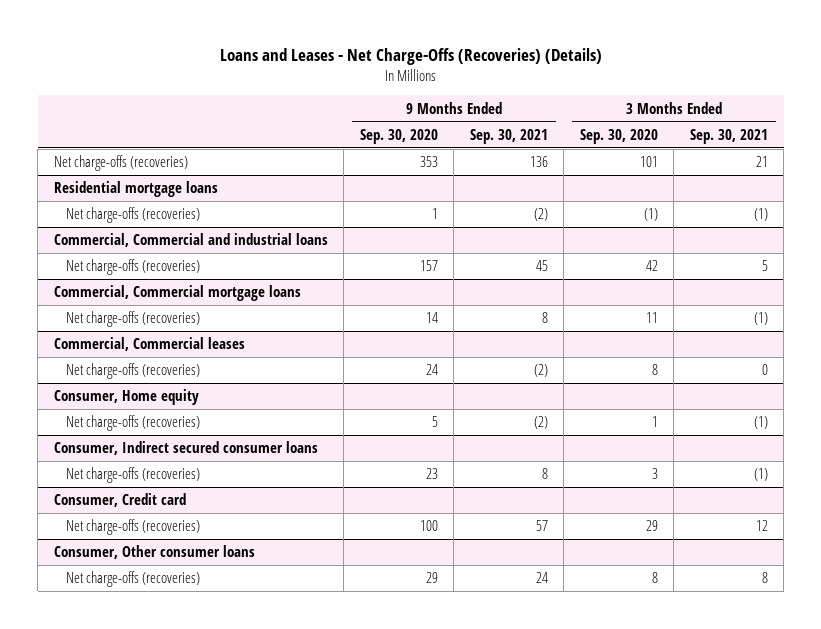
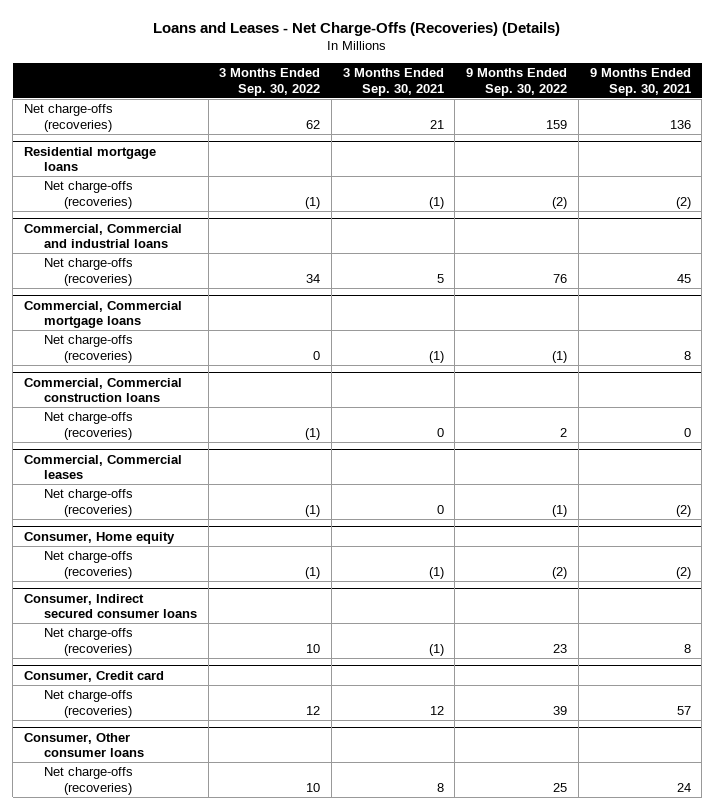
- | 9 Months Ended Sep. 30, 2020 | 9 Months Ended Sep. 30, 2021 | 3 Months Ended Sep. 30, 2020 | 3 Months Ended Sep. 30, 2021
+ | 3 Months Ended Sep. 30, 2022 | 3 Months Ended Sep. 30, 2021 | 9 Months Ended Sep. 30, 2022 | 9 Months Ended Sep. 30, 2021
+ Commercial, Commercial construction loans
+ Net charge-offs (recoveries) | (1) | 0 | 2 | 0

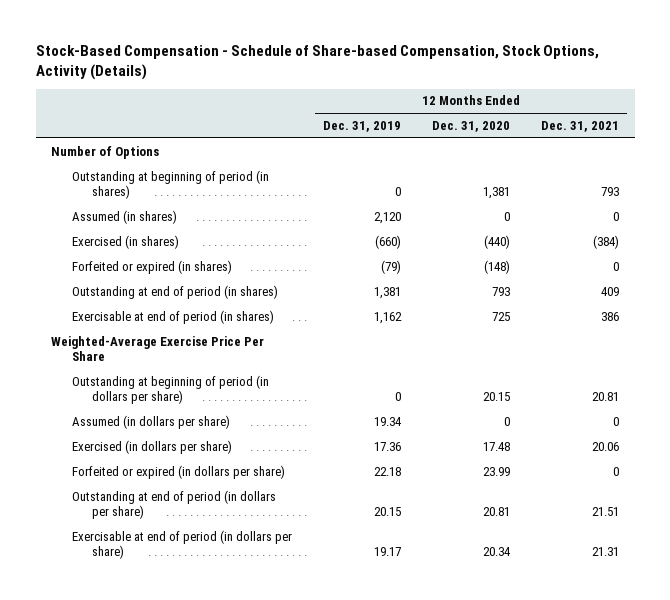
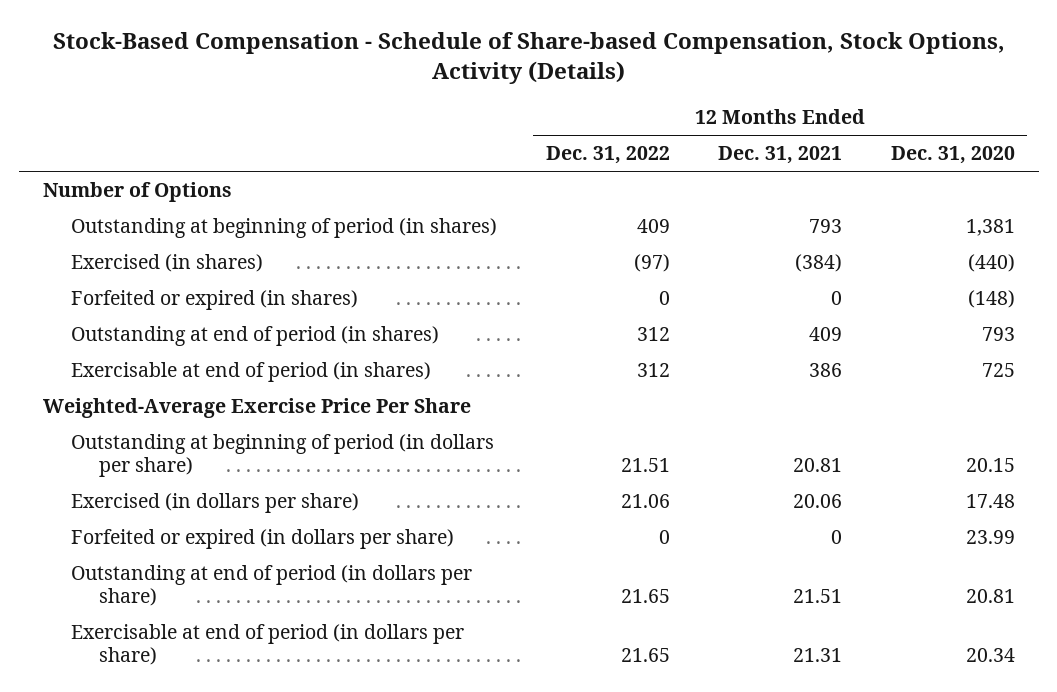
- | 12 Months Ended Dec. 31, 2019 | 12 Months Ended Dec. 31, 2020 | 12 Months Ended Dec. 31, 2021
+ | 12 Months Ended Dec. 31, 2022 | 12 Months Ended Dec. 31, 2021 | 12 Months Ended Dec. 31, 2020
- Assumed (in shares) | 2,120 | 0 | 0
- Assumed (in dollars per share) | 19.34 | 0 | 0

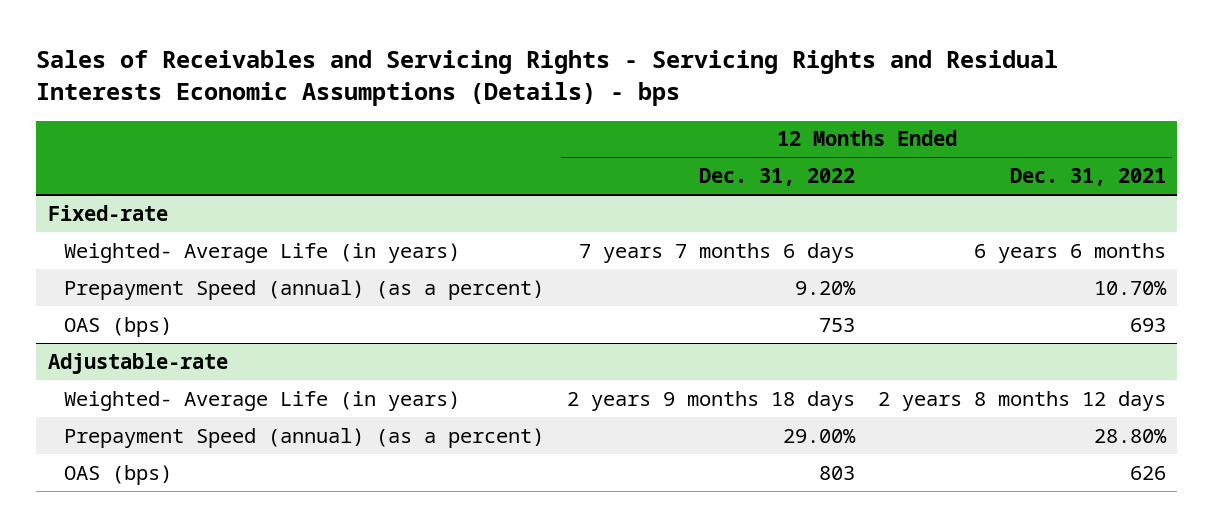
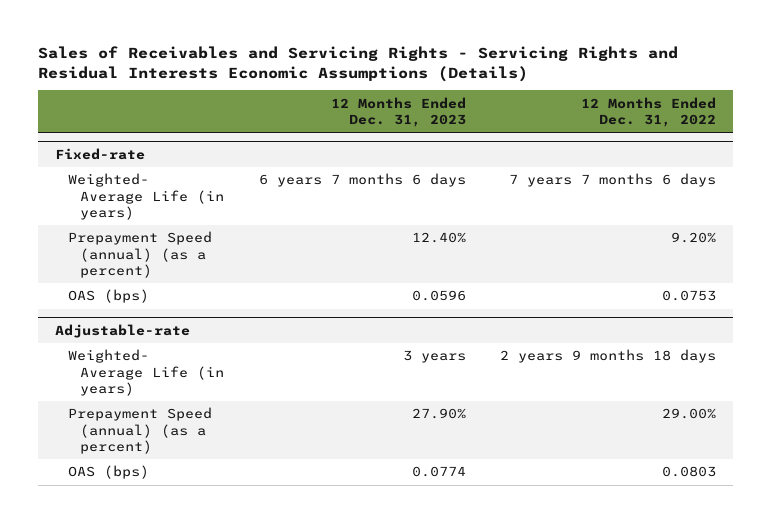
- Sales of Receivables and Servicing Rights - Servicing Rights and Residual Interests Economic Assumptions (Details) - bps
+ Sales of Receivables and Servicing Rights - Servicing Rights and Residual Interests Economic Assumptions (Details)
- | 12 Months Ended Dec. 31, 2022 | 12 Months Ended Dec. 31, 2021
+ | 12 Months Ended Dec. 31, 2023 | 12 Months Ended Dec. 31, 2022
@ Fixed-rate
- OAS (bps) | 753 | 693
+ OAS (bps) | 0.0596 | 0.0753
@ Adjustable-rate
- OAS (bps) | 803 | 626
+ OAS (bps) | 0.0774 | 0.0803

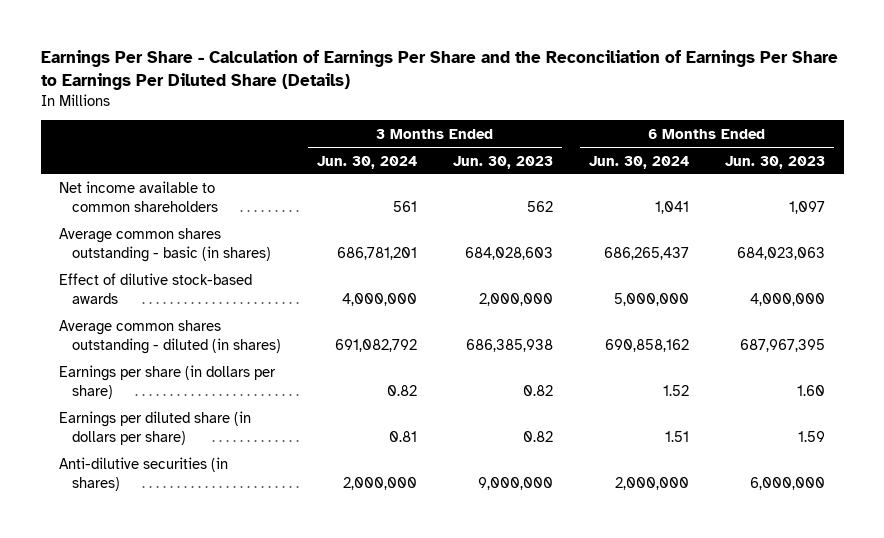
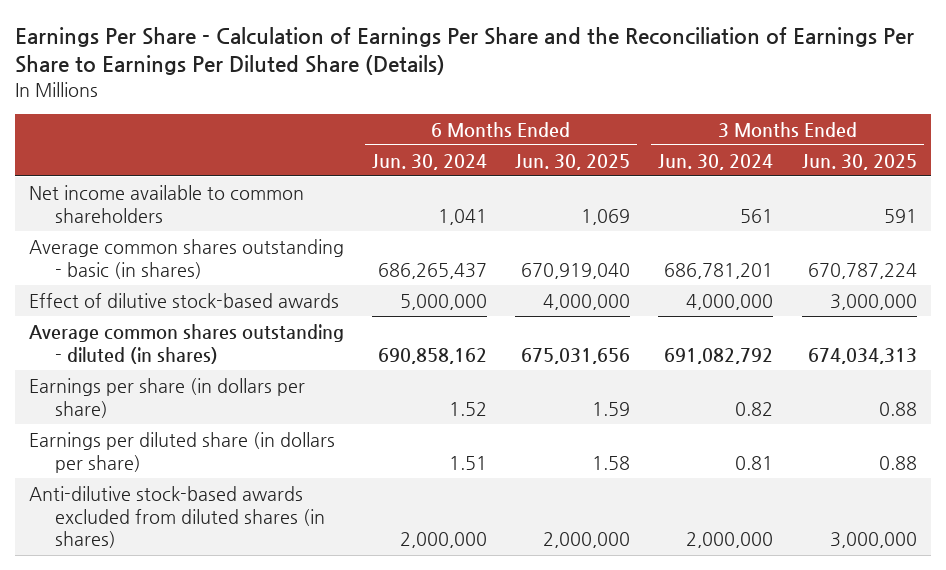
- | 3 Months Ended Jun. 30, 2024 | 3 Months Ended Jun. 30, 2023 | 6 Months Ended Jun. 30, 2024 | 6 Months Ended Jun. 30, 2023
+ | 6 Months Ended Jun. 30, 2024 | 6 Months Ended Jun. 30, 2025 | 3 Months Ended Jun. 30, 2024 | 3 Months Ended Jun. 30, 2025
- Anti-dilutive securities (in shares) | 2,000,000 | 9,000,000 | 2,000,000 | 6,000,000
+ Anti-dilutive stock-based awards excluded from diluted shares (in shares) | 2,000,000 | 2,000,000 | 2,000,000 | 3,000,000

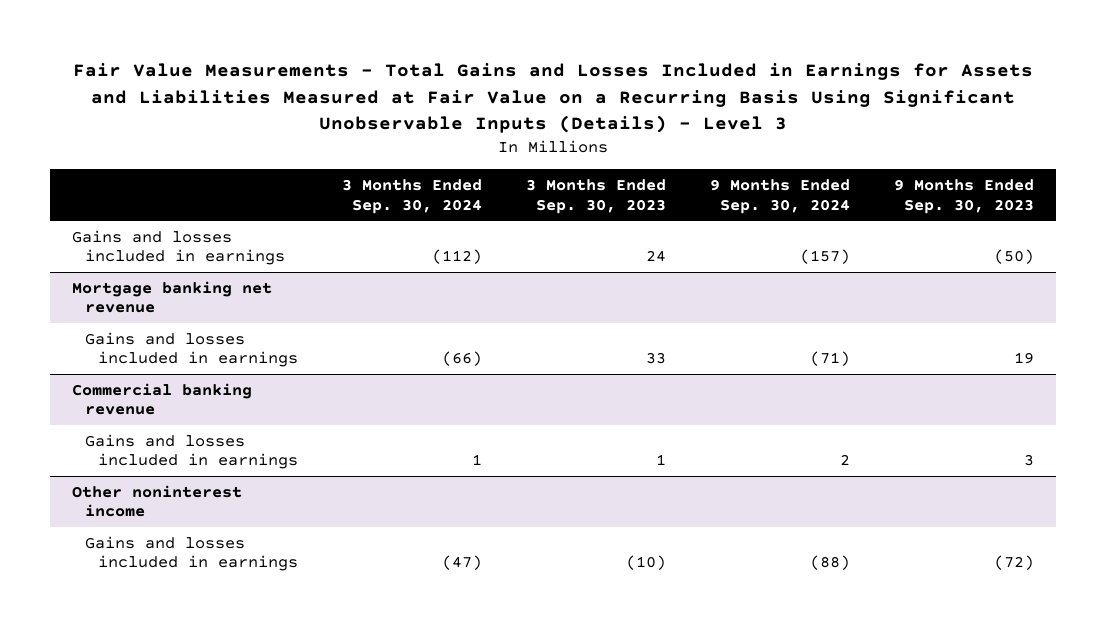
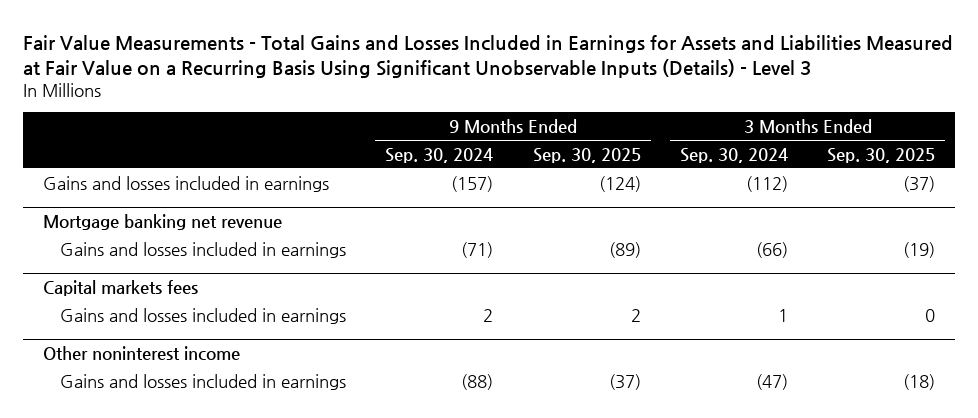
- | 3 Months Ended Sep. 30, 2024 | 3 Months Ended Sep. 30, 2023 | 9 Months Ended Sep. 30, 2024 | 9 Months Ended Sep. 30, 2023
+ | 9 Months Ended Sep. 30, 2024 | 9 Months Ended Sep. 30, 2025 | 3 Months Ended Sep. 30, 2024 | 3 Months Ended Sep. 30, 2025
- Commercial banking revenue
+ Capital markets fees

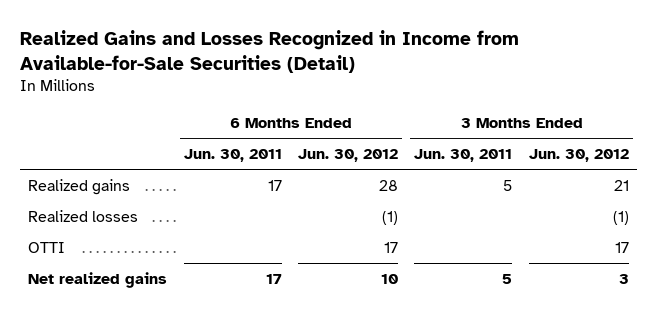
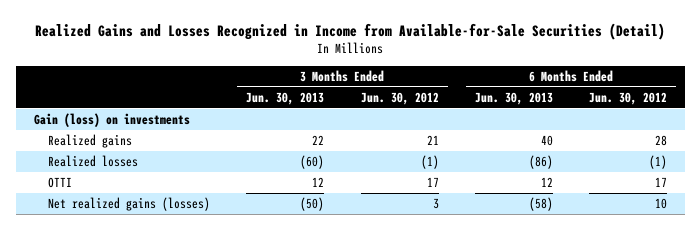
- | 6 Months Ended Jun. 30, 2011 | 6 Months Ended Jun. 30, 2012 | 3 Months Ended Jun. 30, 2011 | 3 Months Ended Jun. 30, 2012
+ | 3 Months Ended Jun. 30, 2013 | 3 Months Ended Jun. 30, 2012 | 6 Months Ended Jun. 30, 2013 | 6 Months Ended Jun. 30, 2012
+ Gain (loss) on investments
- Net realized gains | 17 | 10 | 5 | 3
+ Net realized gains (losses) | (50) | 3 | (58) | 10

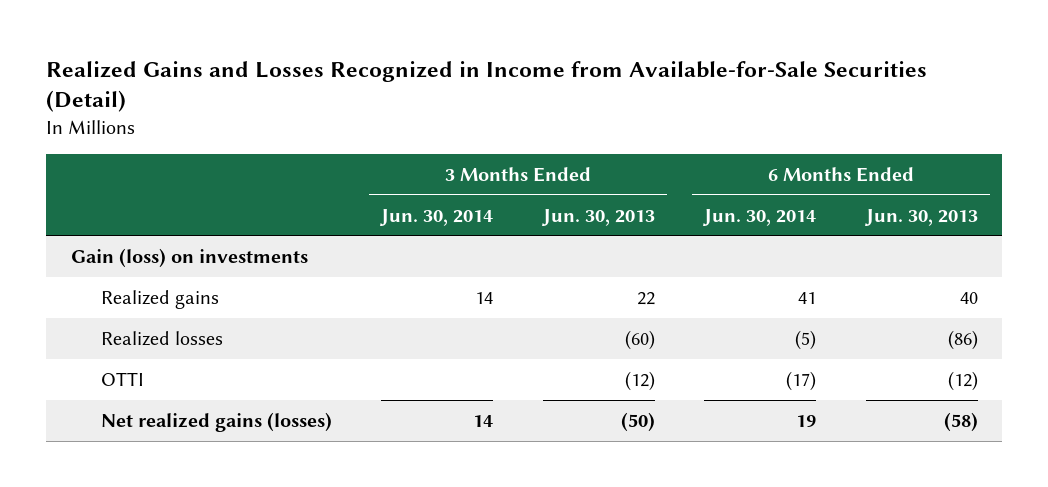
- | 3 Months Ended Jun. 30, 2013 | 3 Months Ended Jun. 30, 2012 | 6 Months Ended Jun. 30, 2013 | 6 Months Ended Jun. 30, 2012
+ | 3 Months Ended Jun. 30, 2014 | 3 Months Ended Jun. 30, 2013 | 6 Months Ended Jun. 30, 2014 | 6 Months Ended Jun. 30, 2013
- OTTI | 12 | 17 | 12 | 17
+ OTTI | | (12) | (17) | (12)

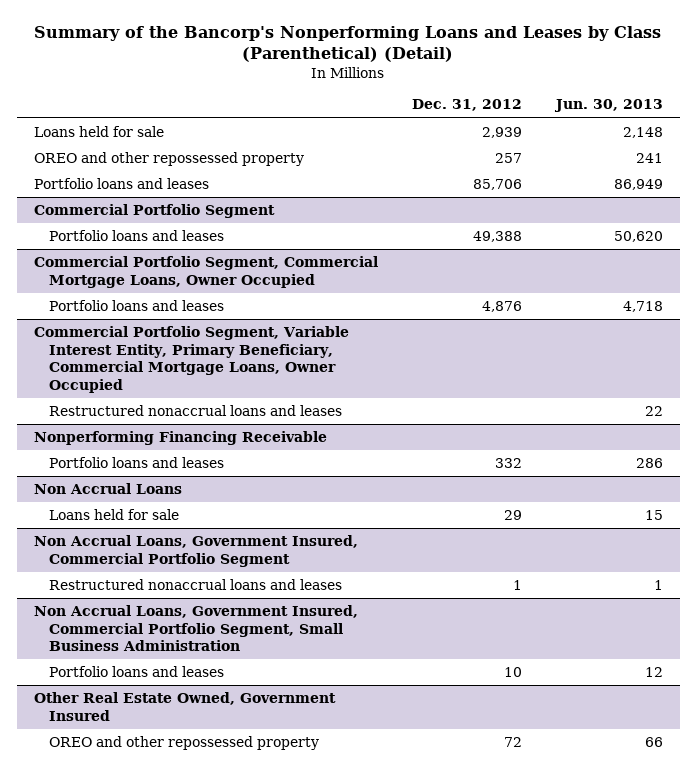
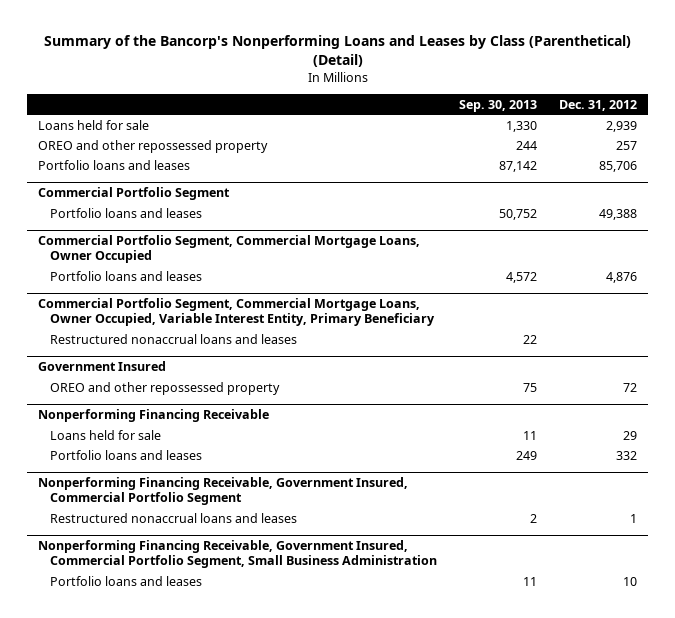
- | Dec. 31, 2012 | Jun. 30, 2013
+ | Sep. 30, 2013 | Dec. 31, 2012
- Commercial Portfolio Segment, Variable Interest Entity, Primary Beneficiary, Commercial Mortgage Loans, Owner Occupied
+ Commercial Portfolio Segment, Commercial Mortgage Loans, Owner Occupied, Variable Interest Entity, Primary Beneficiary
+ Government Insured
+ OREO and other repossessed property | 75 | 72
- Non Accrual Loans
- Non Accrual Loans, Government Insured, Commercial Portfolio Segment
@ Nonperforming Financing Receivable
moved down: Portfolio loans and leases | 249 | 332
+ Nonperforming Financing Receivable, Government Insured, Commercial Portfolio Segment
- Non Accrual Loans, Government Insured, Commercial Portfolio Segment, Small Business Administration
+ Nonperforming Financing Receivable, Government Insured, Commercial Portfolio Segment, Small Business Administration
- Other Real Estate Owned, Government Insured
- OREO and other repossessed property | 72 | 66

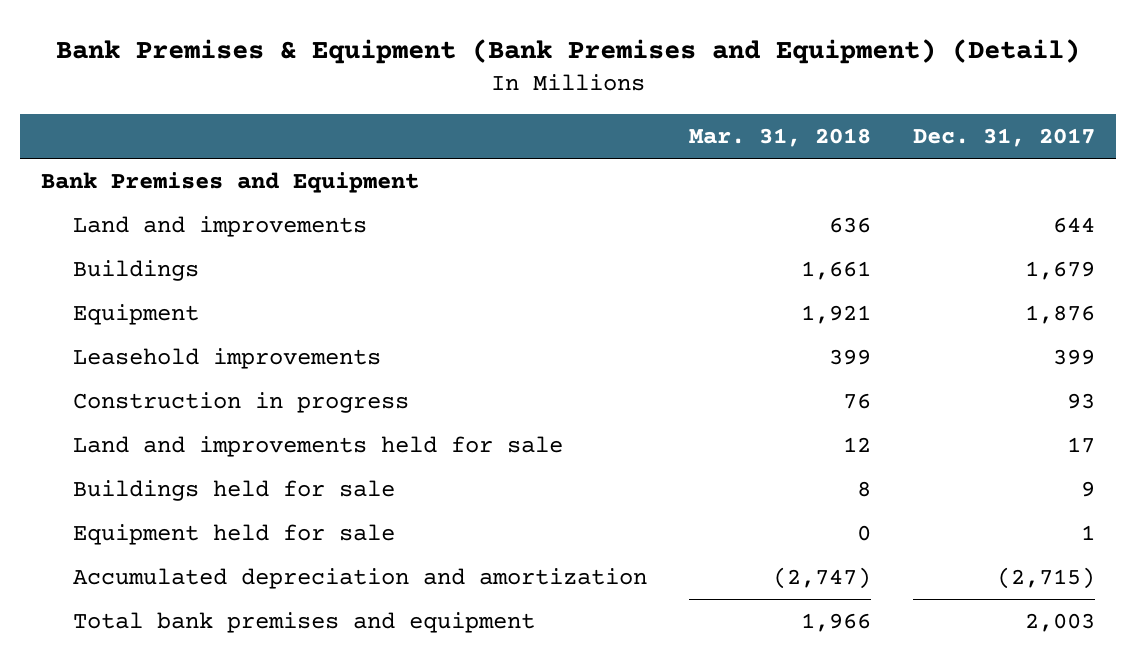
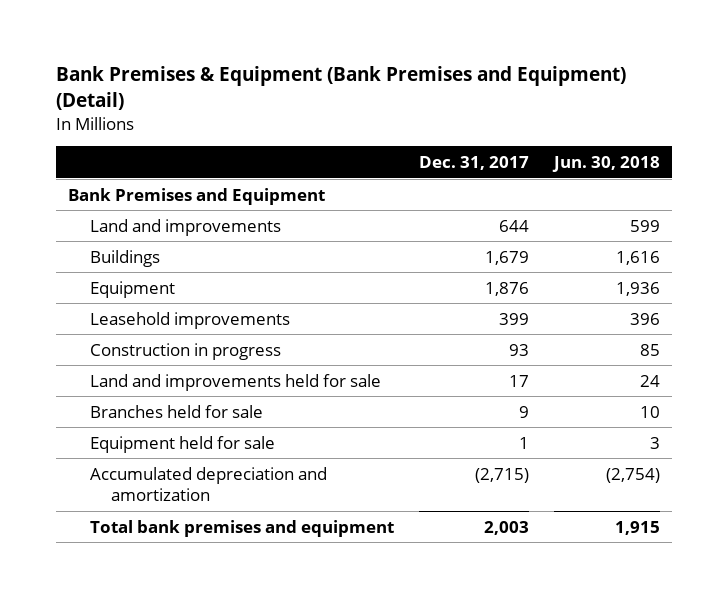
- | Mar. 31, 2018 | Dec. 31, 2017
+ | Dec. 31, 2017 | Jun. 30, 2018
- Buildings held for sale | 8 | 9
+ Branches held for sale | 9 | 10

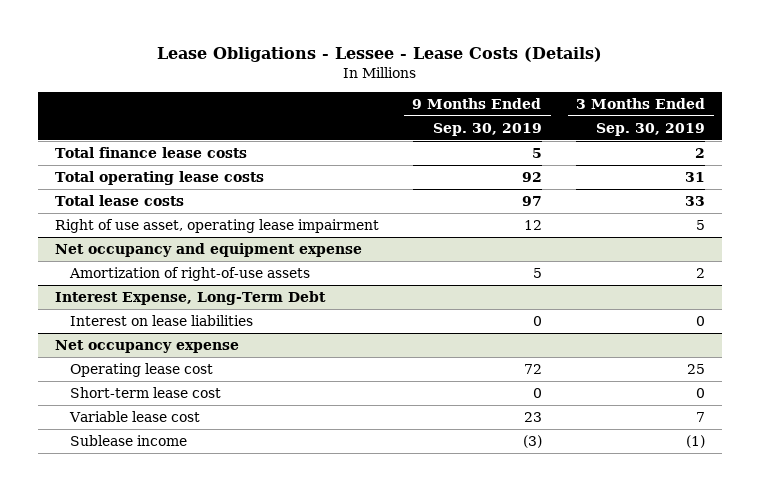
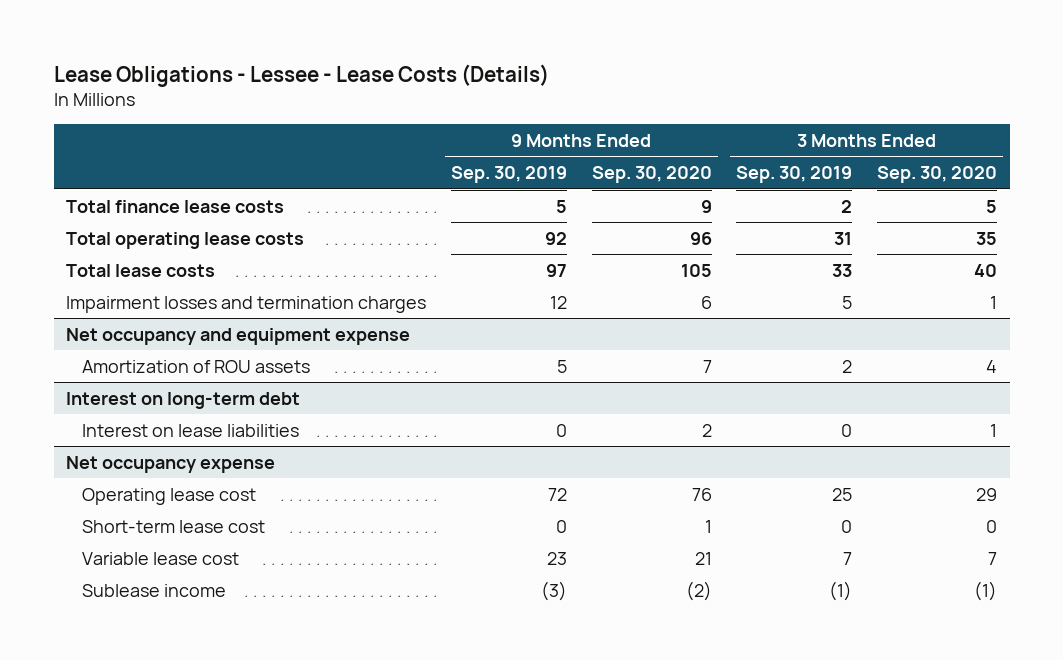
- | 9 Months Ended Sep. 30, 2019 | 3 Months Ended Sep. 30, 2019
+ | 9 Months Ended Sep. 30, 2019 | 9 Months Ended Sep. 30, 2020 | 3 Months Ended Sep. 30, 2019 | 3 Months Ended Sep. 30, 2020
- Right of use asset, operating lease impairment | 12 | 5
+ Impairment losses and termination charges | 12 | 6 | 5 | 1
@ Net occupancy and equipment expense
- Amortization of right-of-use assets | 5 | 2
- Interest Expense, Long-Term Debt
@ Net occupancy and equipment expense
+ Amortization of ROU assets | 5 | 7 | 2 | 4
+ Interest on long-term debt

